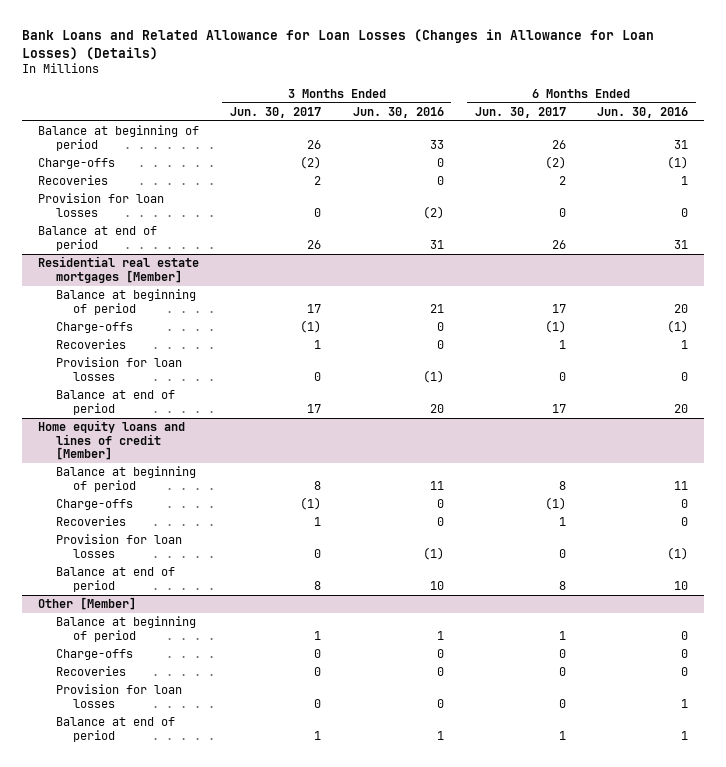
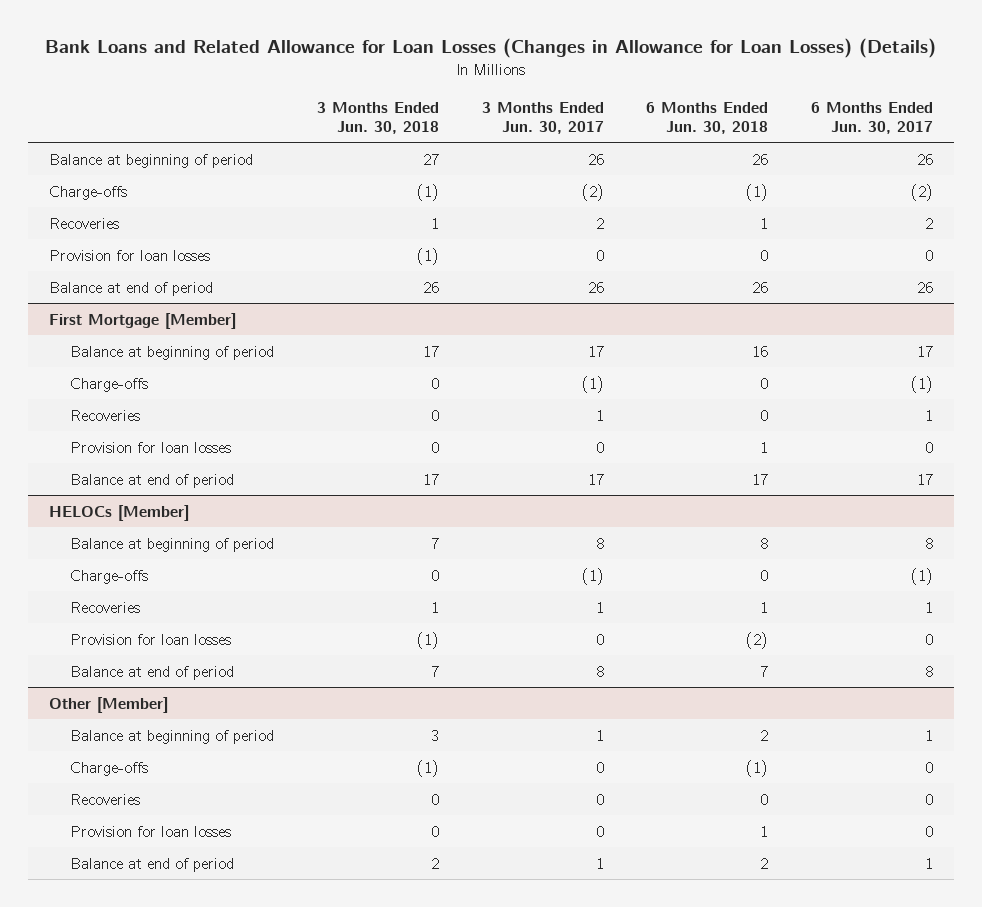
- | 3 Months Ended Jun. 30, 2017 | 3 Months Ended Jun. 30, 2016 | 6 Months Ended Jun. 30, 2017 | 6 Months Ended Jun. 30, 2016
+ | 3 Months Ended Jun. 30, 2018 | 3 Months Ended Jun. 30, 2017 | 6 Months Ended Jun. 30, 2018 | 6 Months Ended Jun. 30, 2017
- Residential real estate mortgages [Member]
+ First Mortgage [Member]
- Home equity loans and lines of credit [Member]
+ HELOCs [Member]

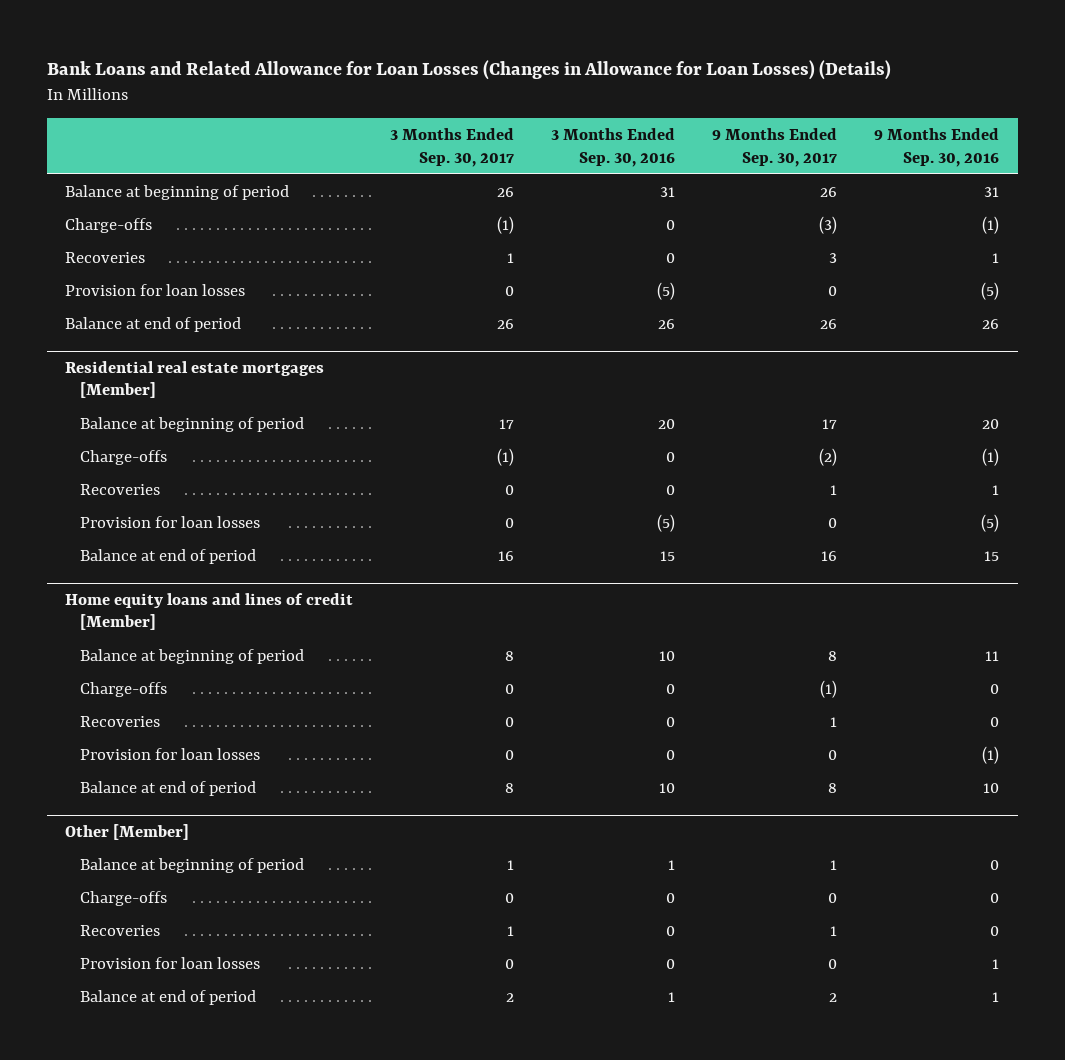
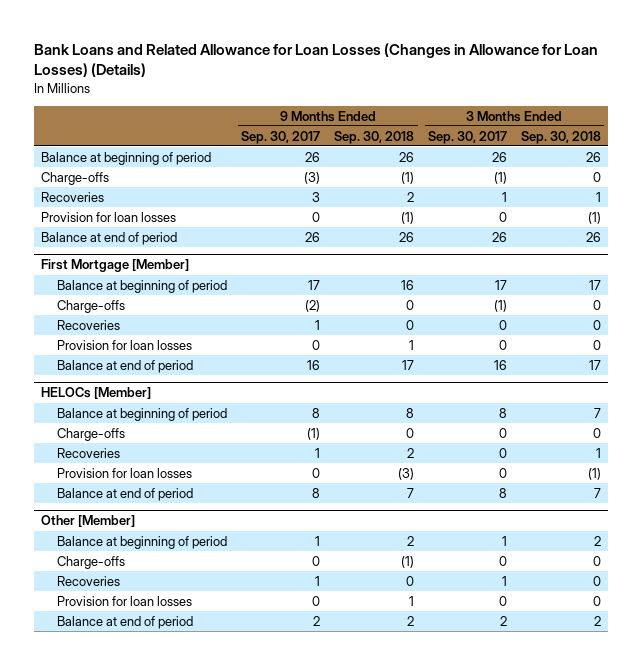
- | 3 Months Ended Sep. 30, 2017 | 3 Months Ended Sep. 30, 2016 | 9 Months Ended Sep. 30, 2017 | 9 Months Ended Sep. 30, 2016
+ | 9 Months Ended Sep. 30, 2017 | 9 Months Ended Sep. 30, 2018 | 3 Months Ended Sep. 30, 2017 | 3 Months Ended Sep. 30, 2018
- Residential real estate mortgages [Member]
+ First Mortgage [Member]
- Home equity loans and lines of credit [Member]
+ HELOCs [Member]

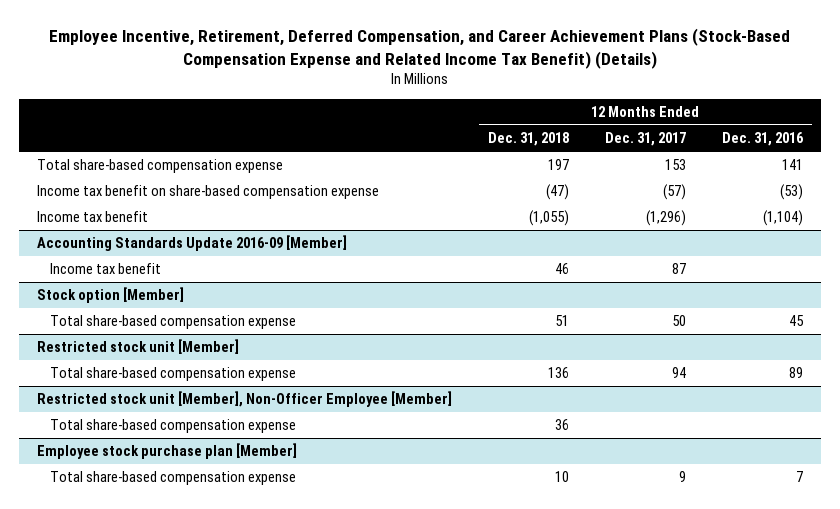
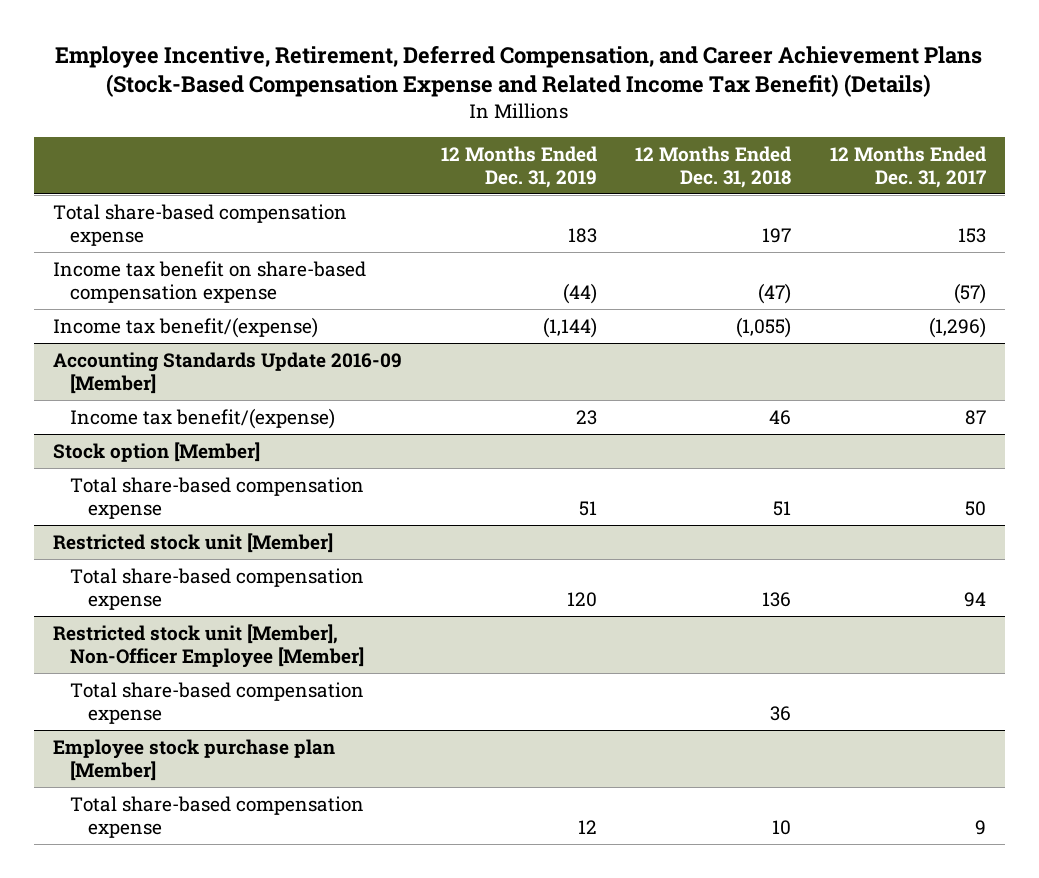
- | 12 Months Ended Dec. 31, 2018 | 12 Months Ended Dec. 31, 2017 | 12 Months Ended Dec. 31, 2016
+ | 12 Months Ended Dec. 31, 2019 | 12 Months Ended Dec. 31, 2018 | 12 Months Ended Dec. 31, 2017
- Income tax benefit | (1,055) | (1,296) | (1,104)
+ Income tax benefit/(expense) | (1,144) | (1,055) | (1,296)
@ Accounting Standards Update 2016-09 [Member]
- Income tax benefit | 46 | 87 |
+ Income tax benefit/(expense) | 23 | 46 | 87

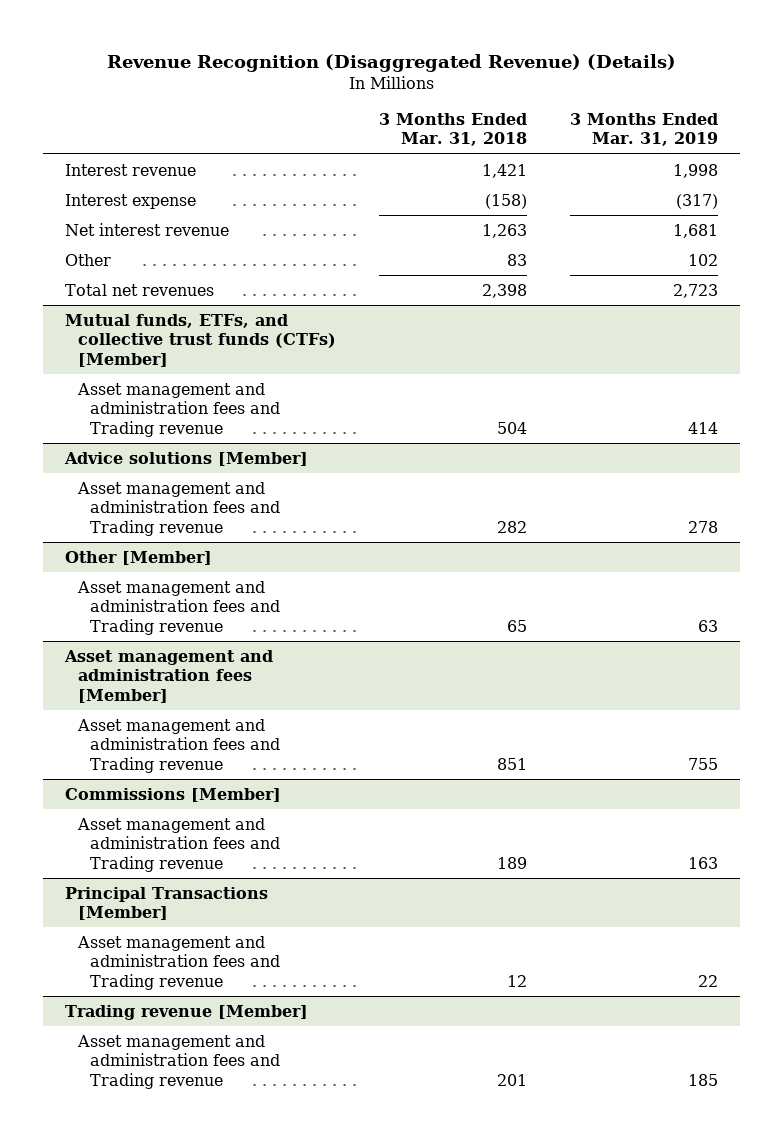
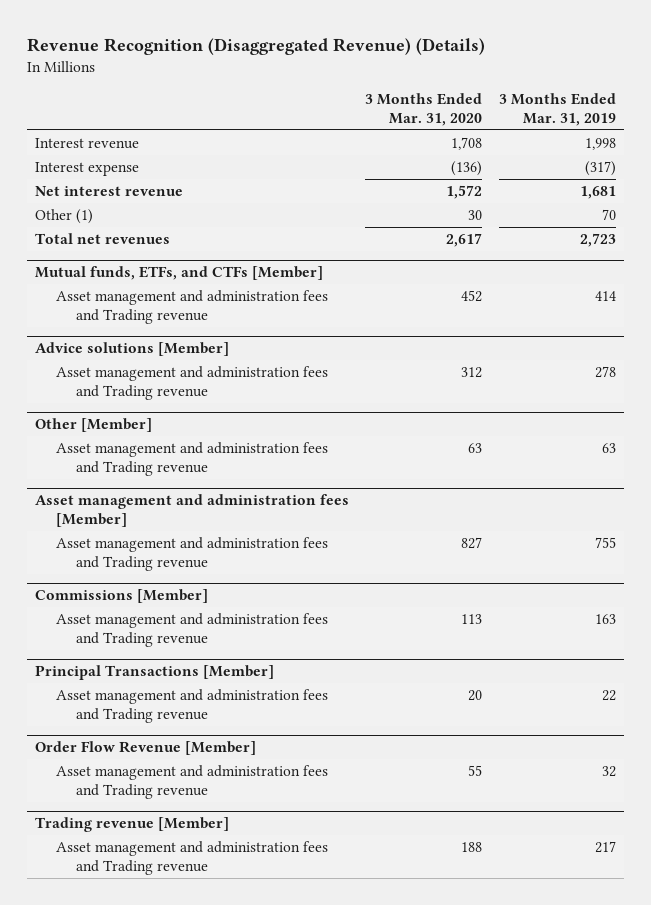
- | 3 Months Ended Mar. 31, 2018 | 3 Months Ended Mar. 31, 2019
+ | 3 Months Ended Mar. 31, 2020 | 3 Months Ended Mar. 31, 2019
- Other | 83 | 102
+ Other (1) | 30 | 70
- Mutual funds, ETFs, and collective trust funds (CTFs) [Member]
+ Mutual funds, ETFs, and CTFs [Member]
+ Order Flow Revenue [Member]
+ Asset management and administration fees and Trading revenue | 55 | 32
@ Trading revenue [Member]
- Asset management and administration fees and Trading revenue | 201 | 185
+ Asset management and administration fees and Trading revenue | 188 | 217

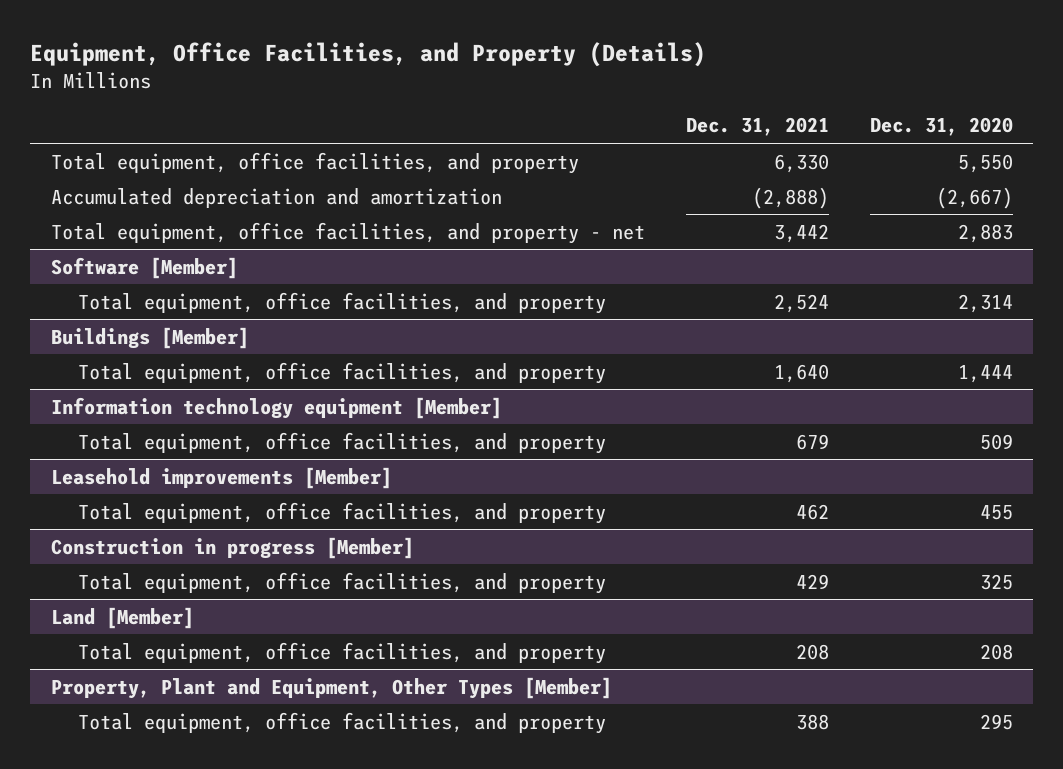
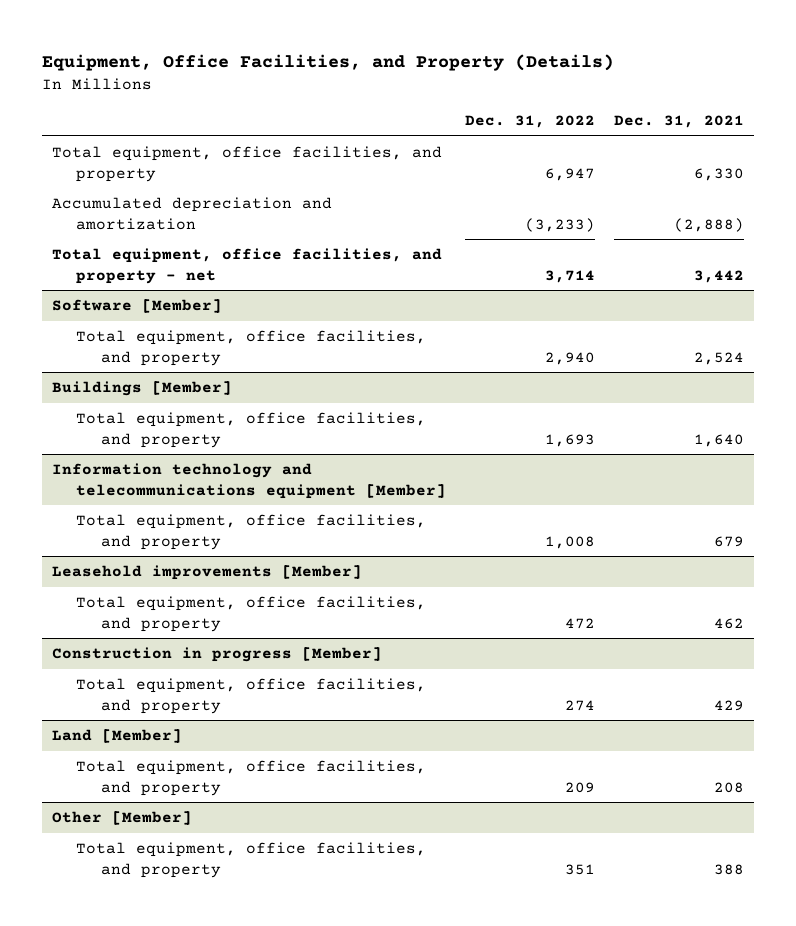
- | Dec. 31, 2021 | Dec. 31, 2020
+ | Dec. 31, 2022 | Dec. 31, 2021
- Information technology equipment [Member]
+ Information technology and telecommunications equipment [Member]
- Property, Plant and Equipment, Other Types [Member]
+ Other [Member]

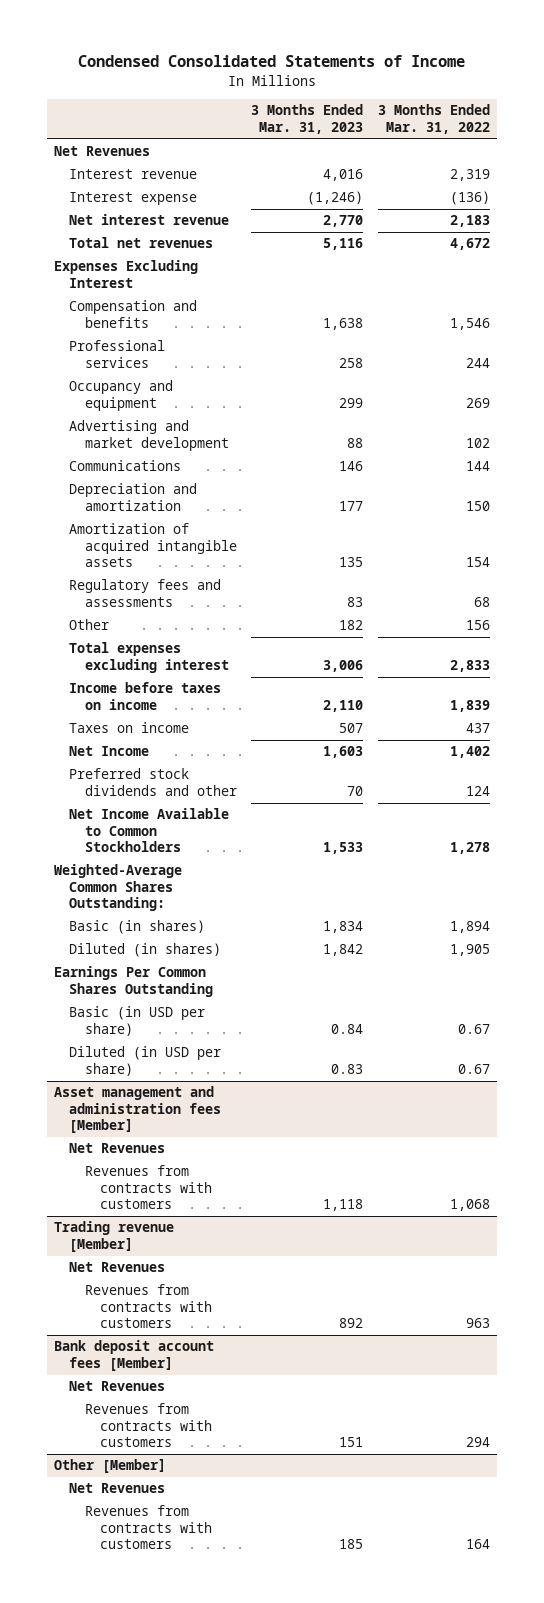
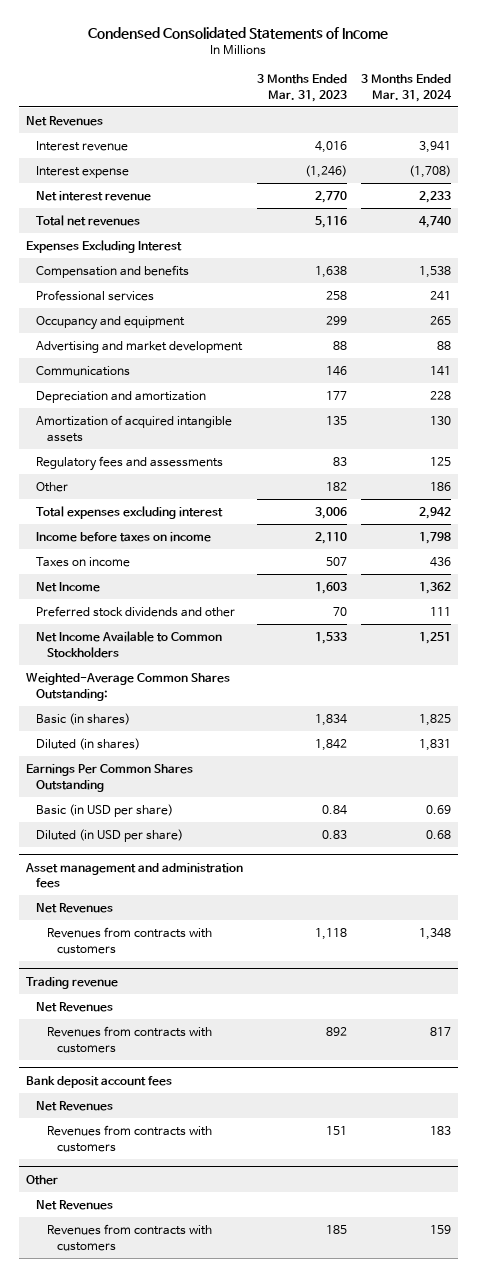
- | 3 Months Ended Mar. 31, 2023 | 3 Months Ended Mar. 31, 2022
+ | 3 Months Ended Mar. 31, 2023 | 3 Months Ended Mar. 31, 2024
- Asset management and administration fees [Member]
+ Asset management and administration fees
- Trading revenue [Member]
+ Trading revenue
- Bank deposit account fees [Member]
+ Bank deposit account fees
- Other [Member]
+ Other

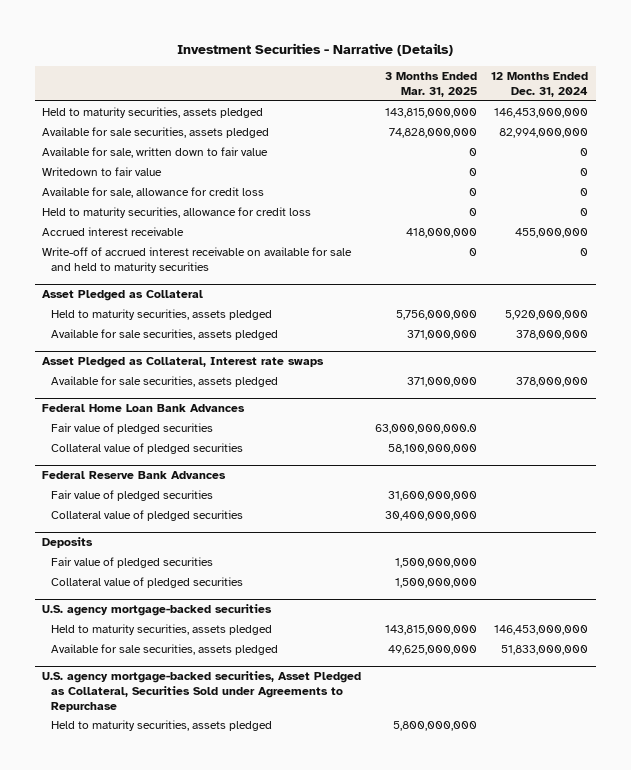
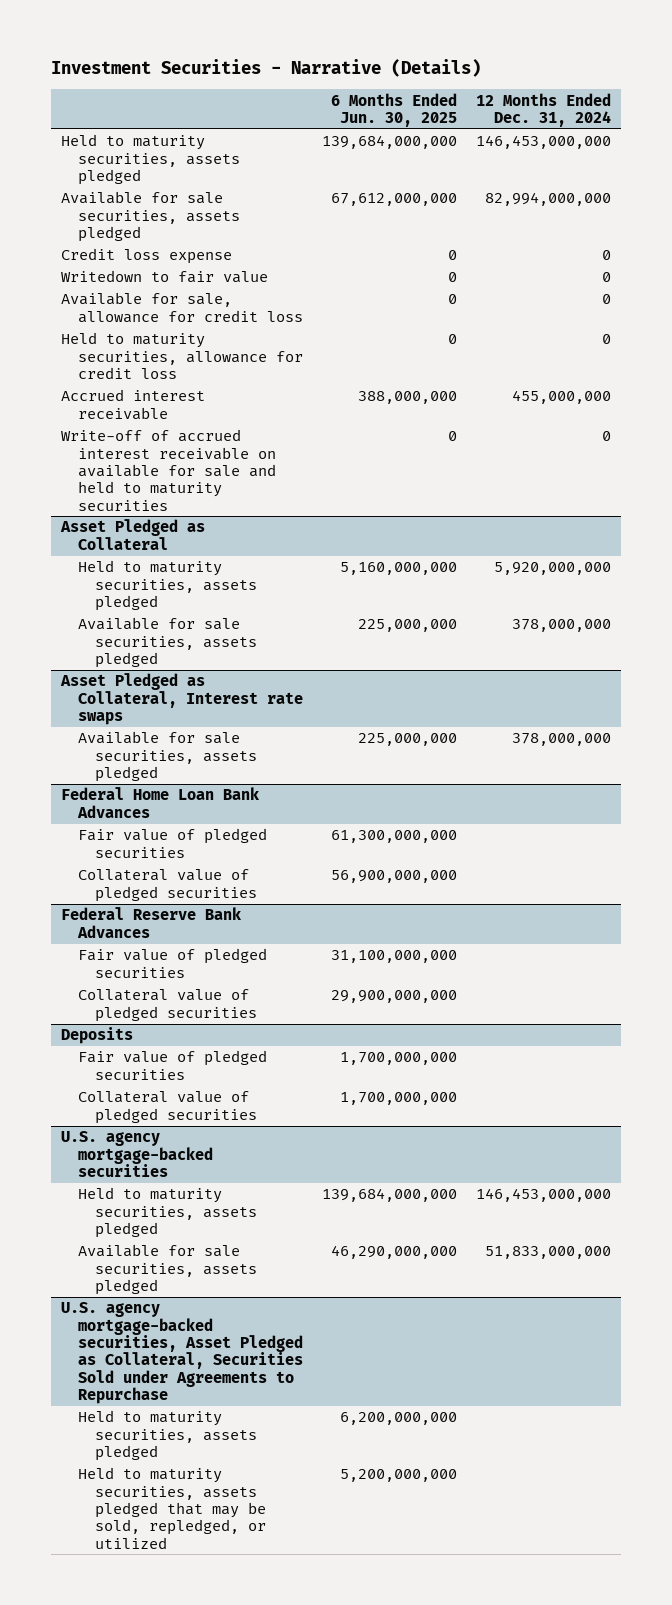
- | 3 Months Ended Mar. 31, 2025 | 12 Months Ended Dec. 31, 2024
+ | 6 Months Ended Jun. 30, 2025 | 12 Months Ended Dec. 31, 2024
- Available for sale, written down to fair value | 0 | 0
+ Credit loss expense | 0 | 0
@ U.S. agency mortgage-backed securities, Asset Pledged as Collateral, Securities Sold under Agreements to Repurchase
+ Held to maturity securities, assets pledged that may be sold, repledged, or utilized | 5,200,000,000 |

